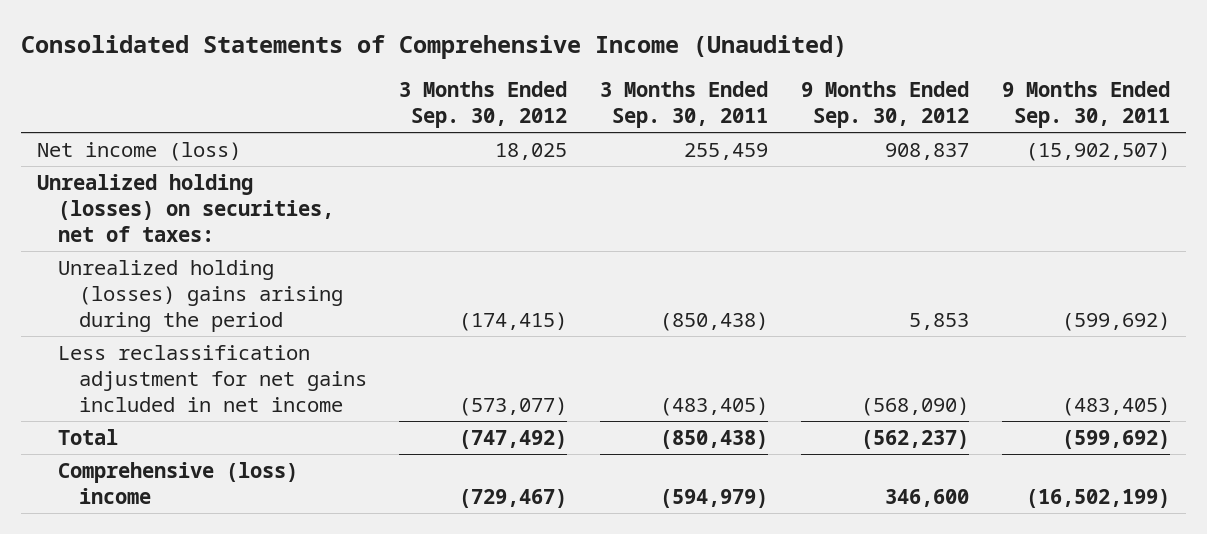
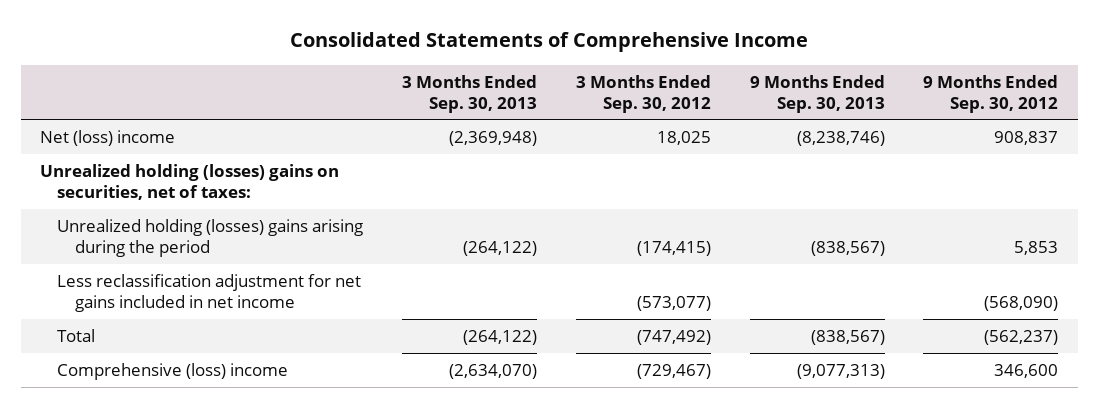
- Consolidated Statements of Comprehensive Income (Unaudited)
+ Consolidated Statements of Comprehensive Income
- | 3 Months Ended Sep. 30, 2012 | 3 Months Ended Sep. 30, 2011 | 9 Months Ended Sep. 30, 2012 | 9 Months Ended Sep. 30, 2011
+ | 3 Months Ended Sep. 30, 2013 | 3 Months Ended Sep. 30, 2012 | 9 Months Ended Sep. 30, 2013 | 9 Months Ended Sep. 30, 2012
- Net income (loss) | 18,025 | 255,459 | 908,837 | (15,902,507)
- Unrealized holding (losses) on securities, net of taxes:
+ Net (loss) income | (2,369,948) | 18,025 | (8,238,746) | 908,837
+ Unrealized holding (losses) gains on securities, net of taxes:

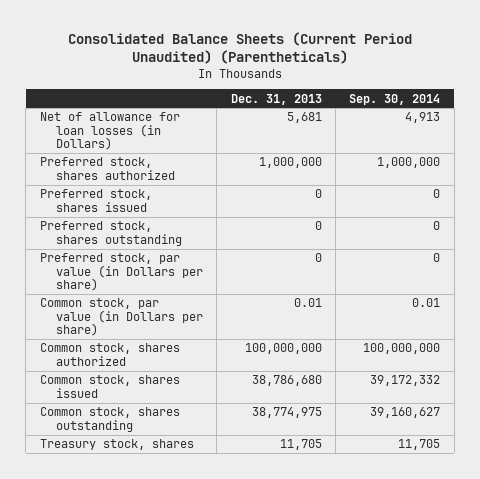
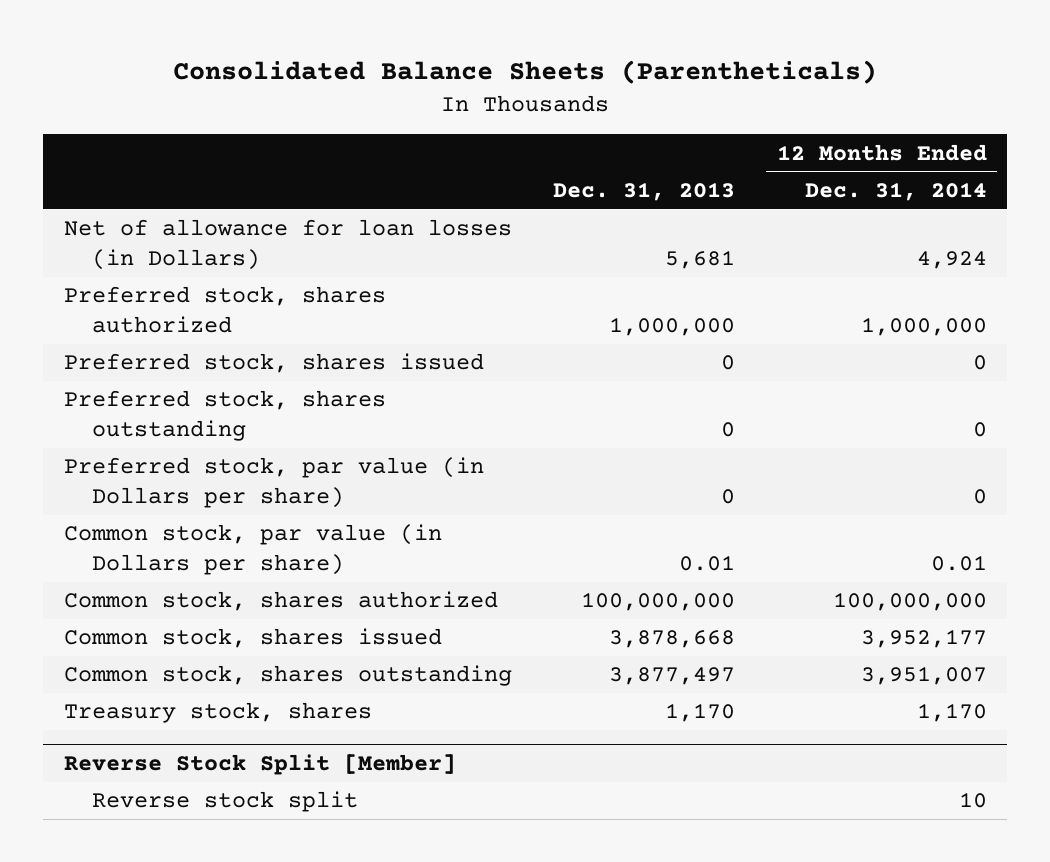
- Consolidated Balance Sheets (Current Period Unaudited) (Parentheticals)
+ Consolidated Balance Sheets (Parentheticals)
- | Dec. 31, 2013 | Sep. 30, 2014
+ | Dec. 31, 2013 | 12 Months Ended Dec. 31, 2014
- Common stock, shares issued | 38,786,680 | 39,172,332
- Common stock, shares outstanding | 38,774,975 | 39,160,627
- Treasury stock, shares | 11,705 | 11,705
+ Common stock, shares issued | 3,878,668 | 3,952,177
+ Common stock, shares outstanding | 3,877,497 | 3,951,007
+ Treasury stock, shares | 1,170 | 1,170
+ Reverse Stock Split [Member]
+ Reverse stock split | | 10

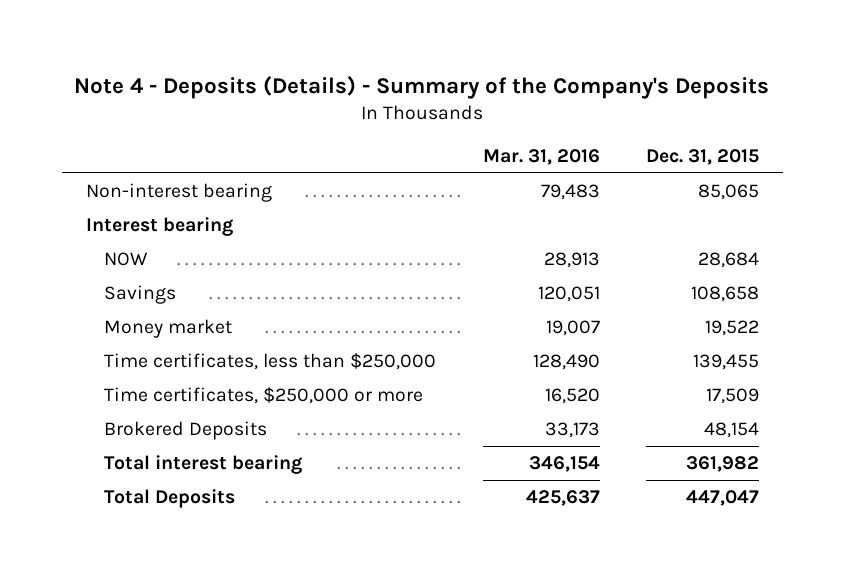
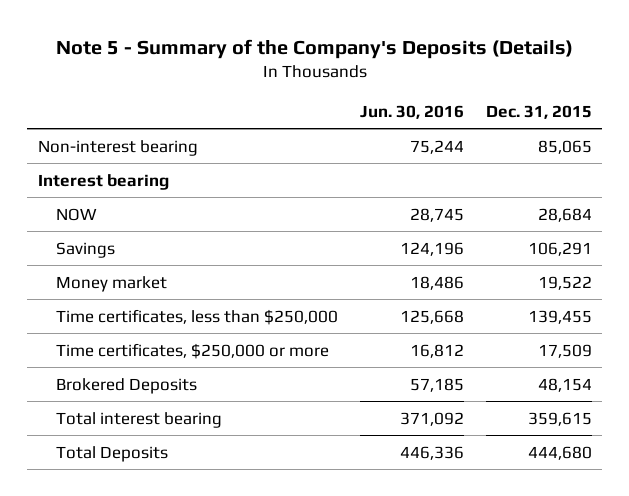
- Note 4 - Deposits (Details) - Summary of the Company's Deposits
+ Note 5 - Summary of the Company's Deposits (Details)
- | Mar. 31, 2016 | Dec. 31, 2015
+ | Jun. 30, 2016 | Dec. 31, 2015
- Savings | 120,051 | 108,658
+ Savings | 124,196 | 106,291
- Total interest bearing | 346,154 | 361,982
- Total Deposits | 425,637 | 447,047
+ Total interest bearing | 371,092 | 359,615
+ Total Deposits | 446,336 | 444,680

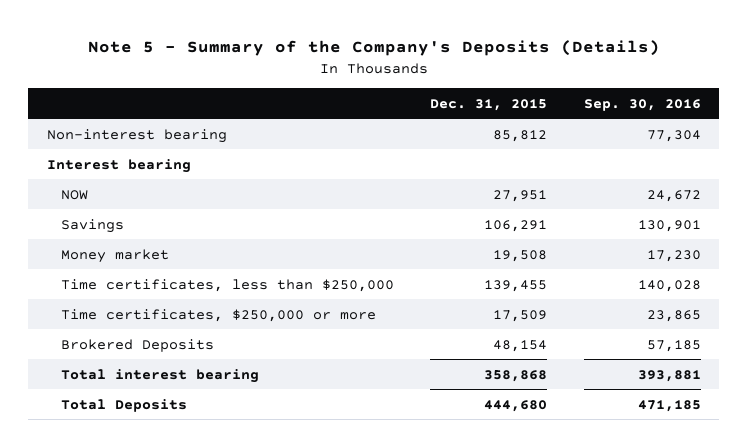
- | Jun. 30, 2016 | Dec. 31, 2015
+ | Dec. 31, 2015 | Sep. 30, 2016
- Non-interest bearing | 75,244 | 85,065
+ Non-interest bearing | 85,812 | 77,304
- NOW | 28,745 | 28,684
+ NOW | 27,951 | 24,672
- Money market | 18,486 | 19,522
+ Money market | 19,508 | 17,230
- Total interest bearing | 371,092 | 359,615
+ Total interest bearing | 358,868 | 393,881

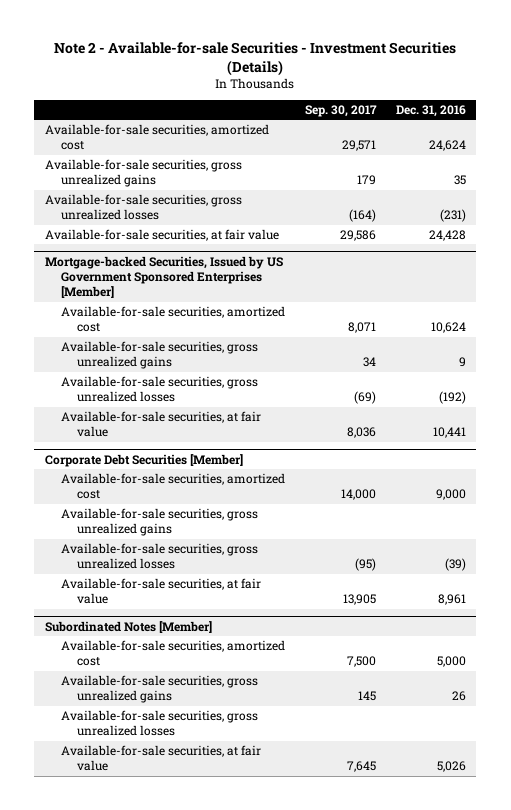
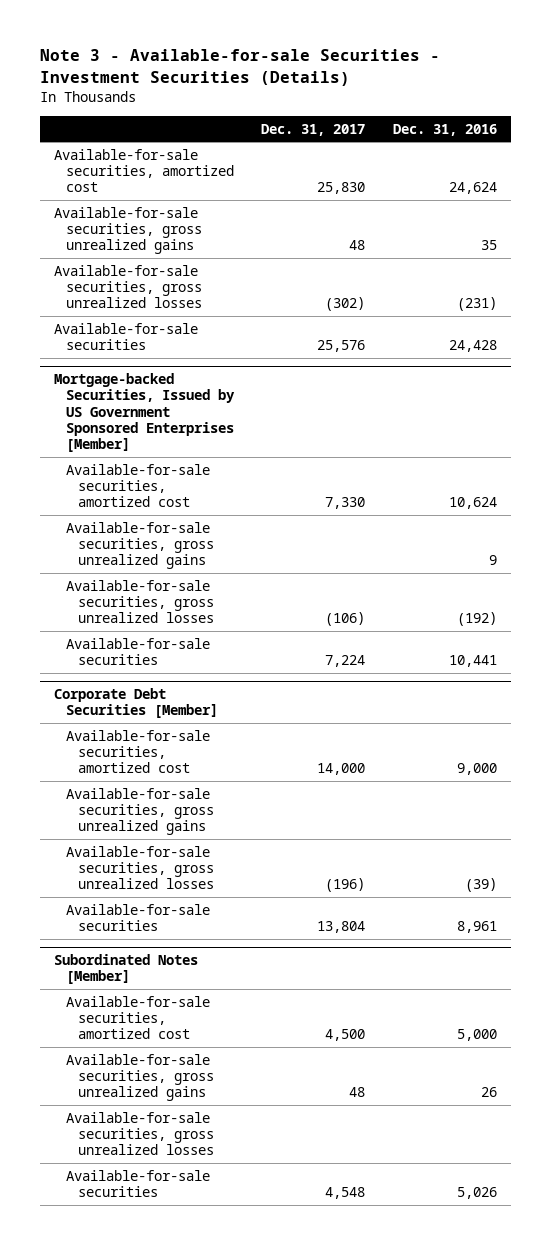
- Note 2 - Available-for-sale Securities - Investment Securities (Details)
+ Note 3 - Available-for-sale Securities - Investment Securities (Details)
- | Sep. 30, 2017 | Dec. 31, 2016
+ | Dec. 31, 2017 | Dec. 31, 2016
- Available-for-sale securities, at fair value | 29,586 | 24,428
+ Available-for-sale securities | 25,576 | 24,428
@ Mortgage-backed Securities, Issued by US Government Sponsored Enterprises [Member]
- Available-for-sale securities, at fair value | 8,036 | 10,441
+ Available-for-sale securities | 7,224 | 10,441
@ Corporate Debt Securities [Member]
- Available-for-sale securities, at fair value | 13,905 | 8,961
+ Available-for-sale securities | 13,804 | 8,961
@ Subordinated Notes [Member]
- Available-for-sale securities, at fair value | 7,645 | 5,026
+ Available-for-sale securities | 4,548 | 5,026

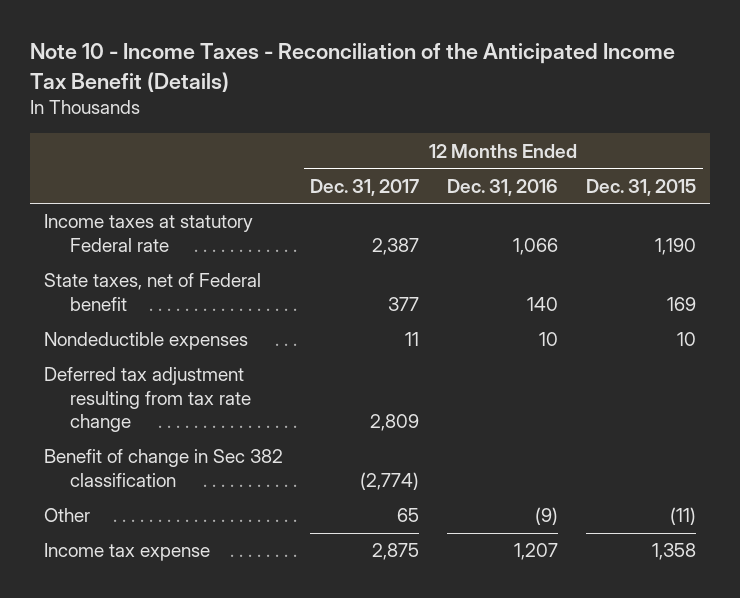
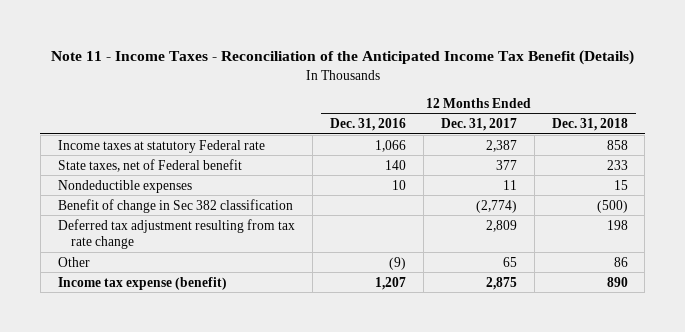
- Note 10 - Income Taxes - Reconciliation of the Anticipated Income Tax Benefit (Details)
+ Note 11 - Income Taxes - Reconciliation of the Anticipated Income Tax Benefit (Details)
- | 12 Months Ended Dec. 31, 2017 | 12 Months Ended Dec. 31, 2016 | 12 Months Ended Dec. 31, 2015
+ | 12 Months Ended Dec. 31, 2016 | 12 Months Ended Dec. 31, 2017 | 12 Months Ended Dec. 31, 2018
moved down: Deferred tax adjustment resulting from tax rate change | | 2,809 | 198
- Income tax expense | 2,875 | 1,207 | 1,358
+ Income tax expense (benefit) | 1,207 | 2,875 | 890

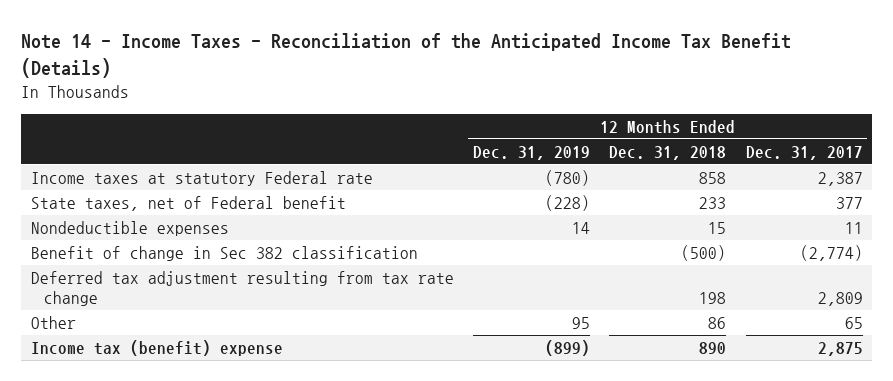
- Note 11 - Income Taxes - Reconciliation of the Anticipated Income Tax Benefit (Details)
+ Note 14 - Income Taxes - Reconciliation of the Anticipated Income Tax Benefit (Details)
- | 12 Months Ended Dec. 31, 2016 | 12 Months Ended Dec. 31, 2017 | 12 Months Ended Dec. 31, 2018
+ | 12 Months Ended Dec. 31, 2019 | 12 Months Ended Dec. 31, 2018 | 12 Months Ended Dec. 31, 2017
- Income tax expense (benefit) | 1,207 | 2,875 | 890
+ Income tax (benefit) expense | (899) | 890 | 2,875

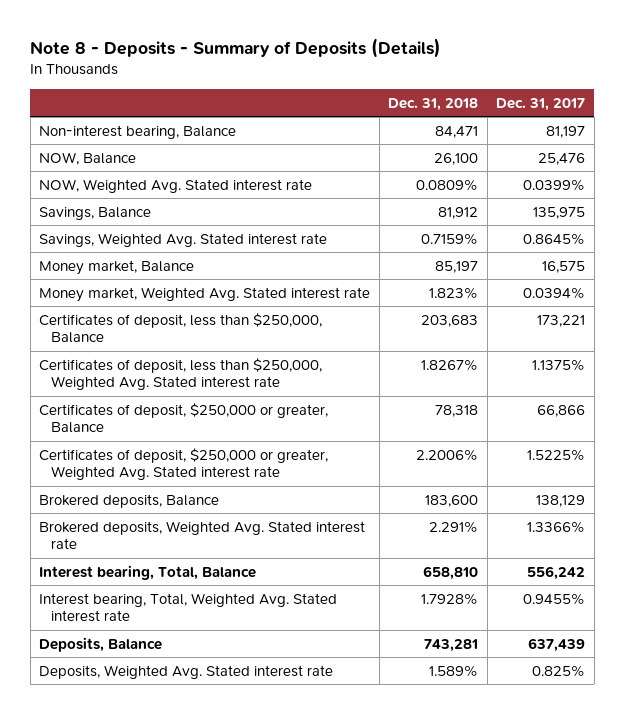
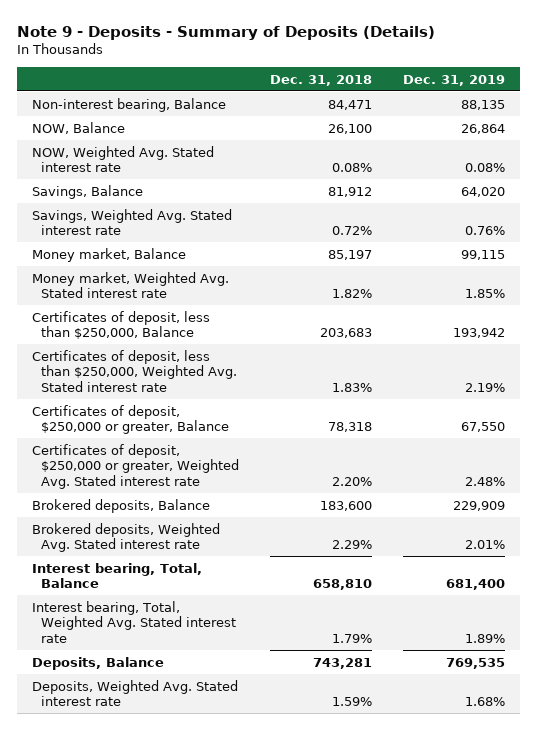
- Note 8 - Deposits - Summary of Deposits (Details)
+ Note 9 - Deposits - Summary of Deposits (Details)
- | Dec. 31, 2018 | Dec. 31, 2017
+ | Dec. 31, 2018 | Dec. 31, 2019
- NOW, Weighted Avg. Stated interest rate | 0.0809% | 0.0399%
+ NOW, Weighted Avg. Stated interest rate | 0.08% | 0.08%
- Savings, Weighted Avg. Stated interest rate | 0.7159% | 0.8645%
+ Savings, Weighted Avg. Stated interest rate | 0.72% | 0.76%
- Money market, Weighted Avg. Stated interest rate | 1.823% | 0.0394%
+ Money market, Weighted Avg. Stated interest rate | 1.82% | 1.85%
- Certificates of deposit, less than $250,000, Weighted Avg. Stated interest rate | 1.8267% | 1.1375%
+ Certificates of deposit, less than $250,000, Weighted Avg. Stated interest rate | 1.83% | 2.19%
- Certificates of deposit, $250,000 or greater, Weighted Avg. Stated interest rate | 2.2006% | 1.5225%
+ Certificates of deposit, $250,000 or greater, Weighted Avg. Stated interest rate | 2.20% | 2.48%
- Brokered deposits, Weighted Avg. Stated interest rate | 2.291% | 1.3366%
+ Brokered deposits, Weighted Avg. Stated interest rate | 2.29% | 2.01%
- Interest bearing, Total, Weighted Avg. Stated interest rate | 1.7928% | 0.9455%
+ Interest bearing, Total, Weighted Avg. Stated interest rate | 1.79% | 1.89%
- Deposits, Weighted Avg. Stated interest rate | 1.589% | 0.825%
+ Deposits, Weighted Avg. Stated interest rate | 1.59% | 1.68%

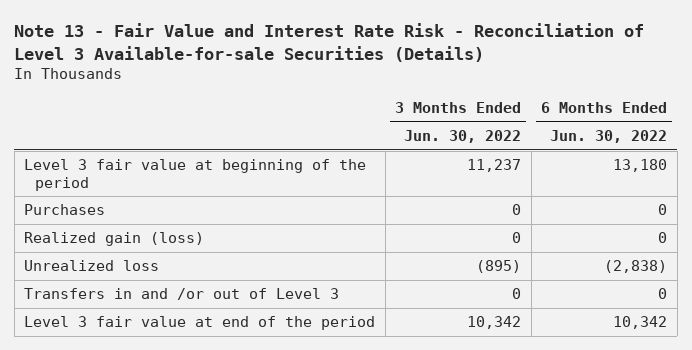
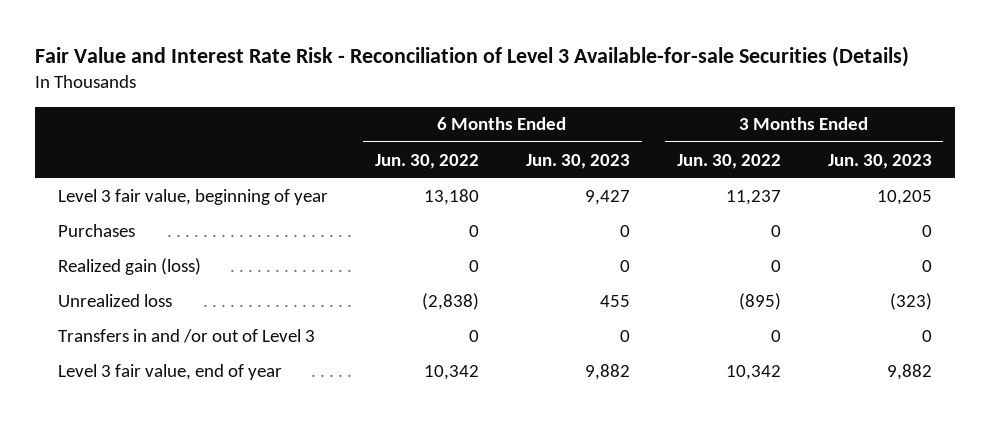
- Note 13 - Fair Value and Interest Rate Risk - Reconciliation of Level 3 Available-for-sale Securities (Details)
+ Fair Value and Interest Rate Risk - Reconciliation of Level 3 Available-for-sale Securities (Details)
- | 3 Months Ended Jun. 30, 2022 | 6 Months Ended Jun. 30, 2022
+ | 6 Months Ended Jun. 30, 2022 | 6 Months Ended Jun. 30, 2023 | 3 Months Ended Jun. 30, 2022 | 3 Months Ended Jun. 30, 2023
- Level 3 fair value at beginning of the period | 11,237 | 13,180
+ Level 3 fair value, beginning of year | 13,180 | 9,427 | 11,237 | 10,205
- Level 3 fair value at end of the period | 10,342 | 10,342
+ Level 3 fair value, end of year | 10,342 | 9,882 | 10,342 | 9,882

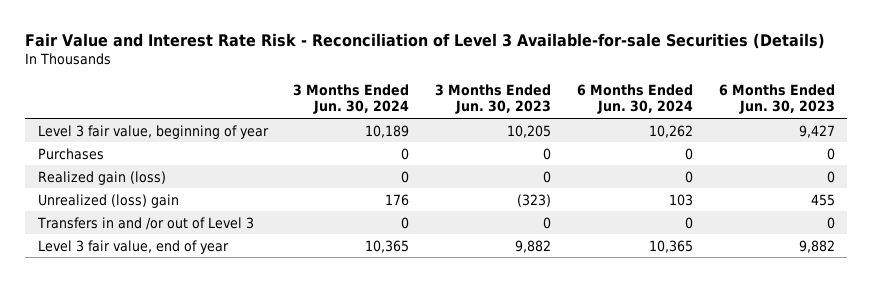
- | 6 Months Ended Jun. 30, 2022 | 6 Months Ended Jun. 30, 2023 | 3 Months Ended Jun. 30, 2022 | 3 Months Ended Jun. 30, 2023
+ | 3 Months Ended Jun. 30, 2024 | 3 Months Ended Jun. 30, 2023 | 6 Months Ended Jun. 30, 2024 | 6 Months Ended Jun. 30, 2023
- Unrealized loss | (2,838) | 455 | (895) | (323)
+ Unrealized (loss) gain | 176 | (323) | 103 | 455

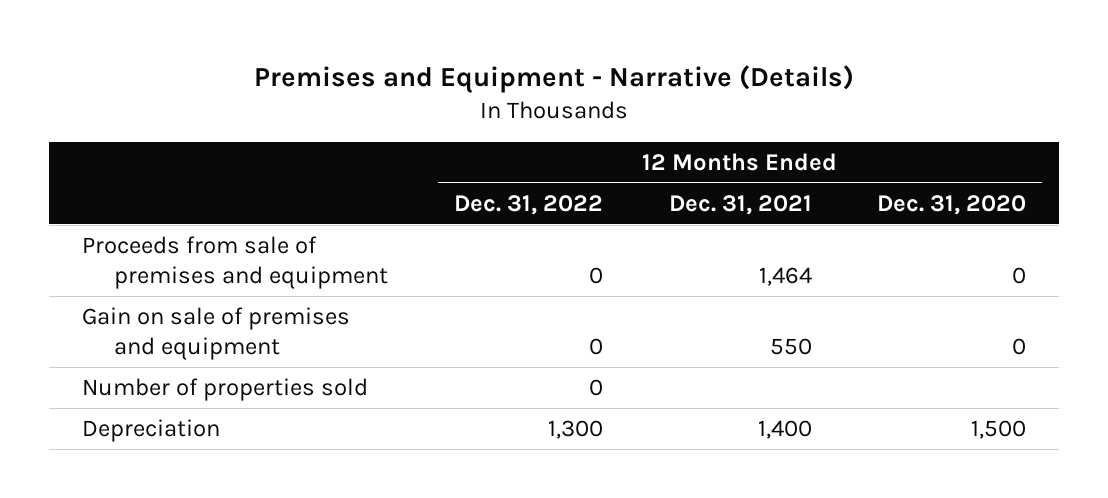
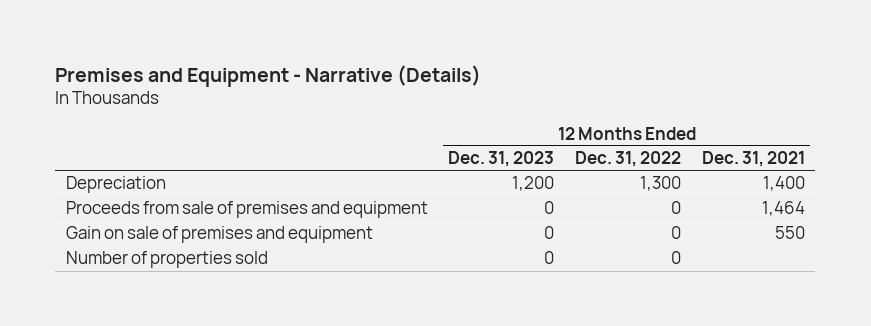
- | 12 Months Ended Dec. 31, 2022 | 12 Months Ended Dec. 31, 2021 | 12 Months Ended Dec. 31, 2020
+ | 12 Months Ended Dec. 31, 2023 | 12 Months Ended Dec. 31, 2022 | 12 Months Ended Dec. 31, 2021
moved up: Depreciation | 1,200 | 1,300 | 1,400

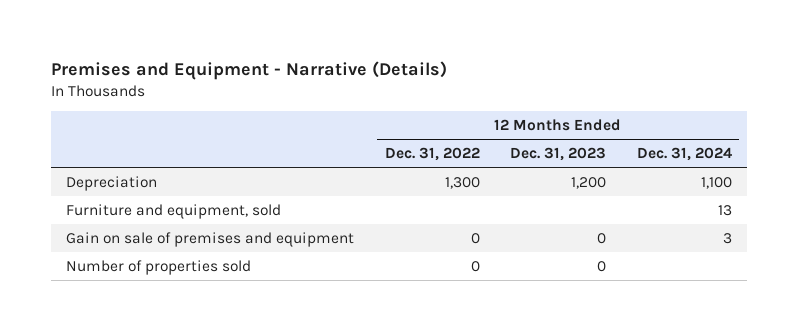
- | 12 Months Ended Dec. 31, 2023 | 12 Months Ended Dec. 31, 2022 | 12 Months Ended Dec. 31, 2021
+ | 12 Months Ended Dec. 31, 2022 | 12 Months Ended Dec. 31, 2023 | 12 Months Ended Dec. 31, 2024
- Proceeds from sale of premises and equipment | 0 | 0 | 1,464
+ Furniture and equipment, sold | | | 13

